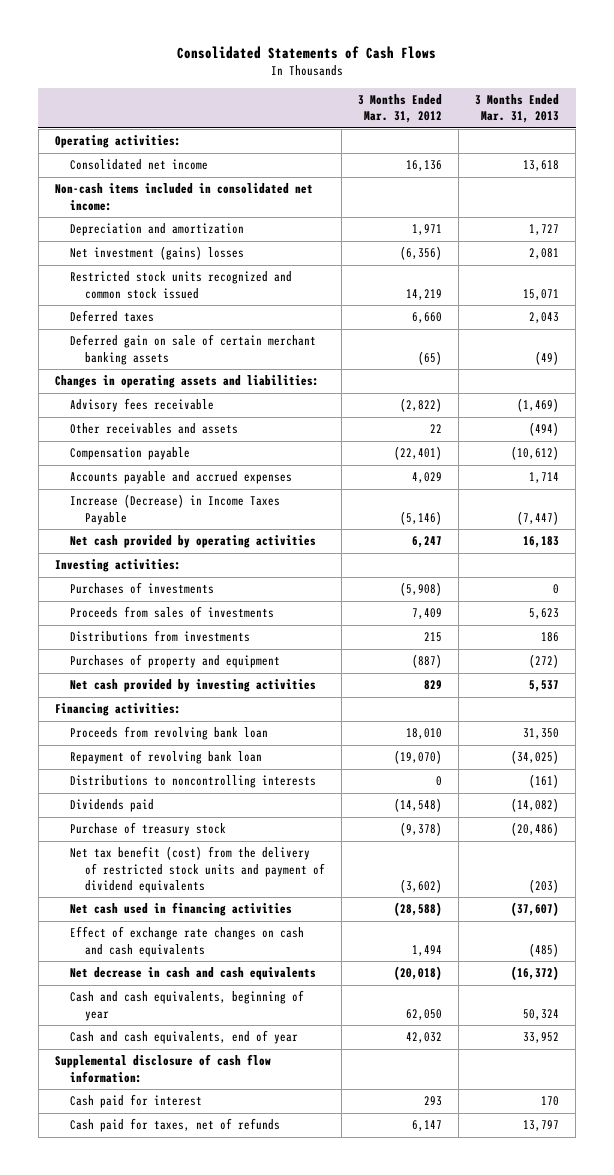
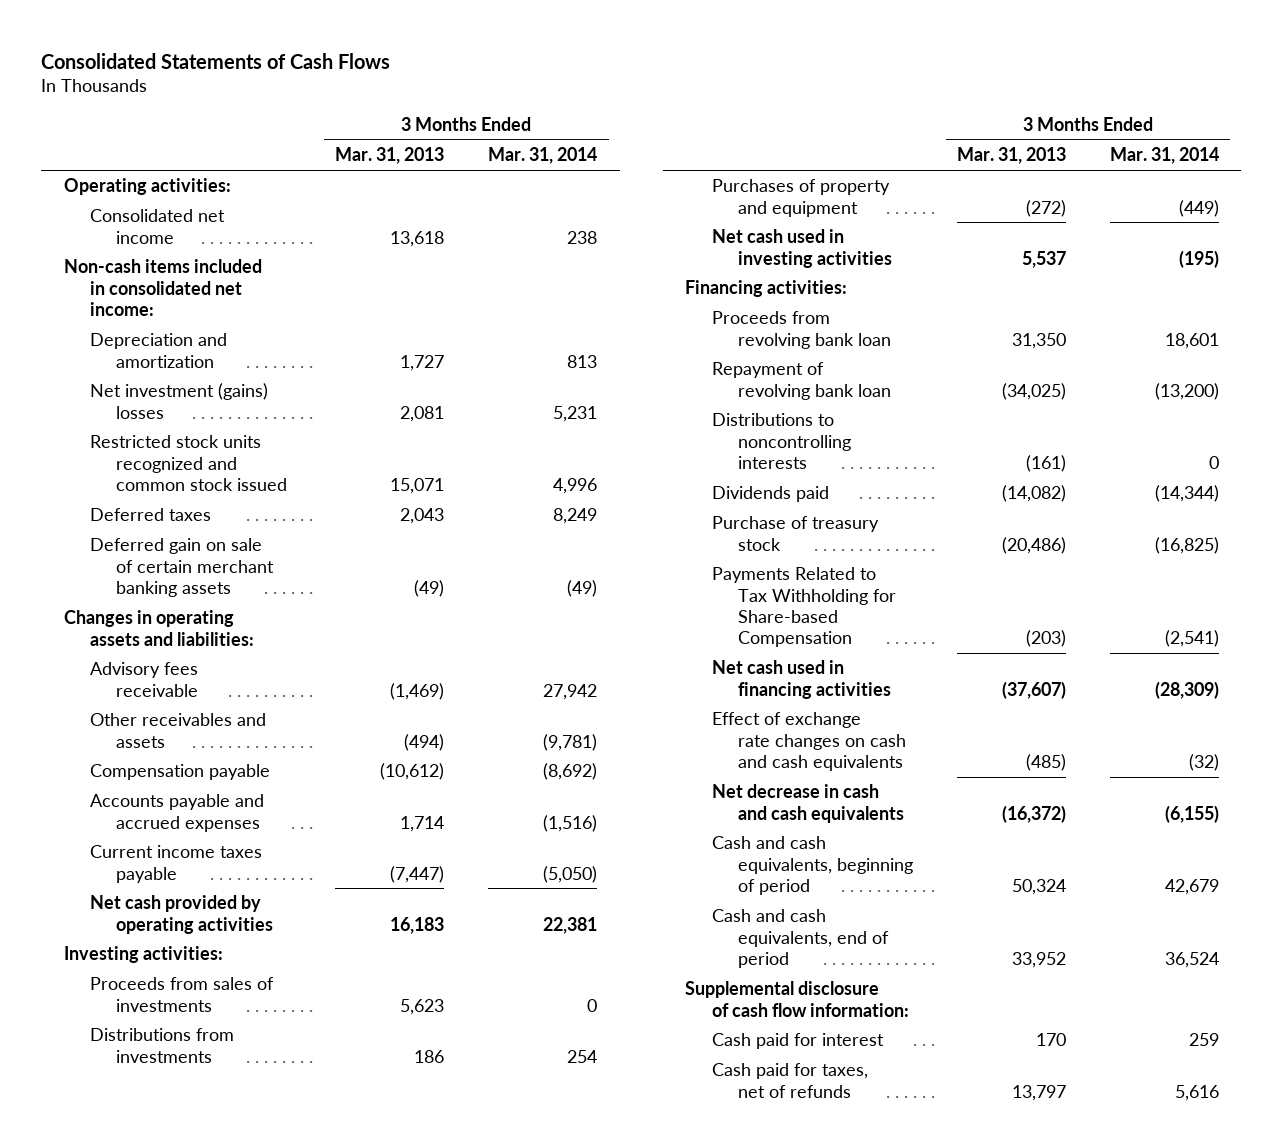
- | 3 Months Ended Mar. 31, 2012 | 3 Months Ended Mar. 31, 2013
+ | 3 Months Ended Mar. 31, 2013 | 3 Months Ended Mar. 31, 2014
- Increase (Decrease) in Income Taxes Payable | (5,146) | (7,447)
+ Current income taxes payable | (7,447) | (5,050)
- Purchases of investments | (5,908) | 0
- Net cash provided by investing activities | 829 | 5,537
+ Net cash used in investing activities | 5,537 | (195)
- Net tax benefit (cost) from the delivery of restricted stock units and payment of dividend equivalents | (3,602) | (203)
+ Payments Related to Tax Withholding for Share-based Compensation | (203) | (2,541)
- Cash and cash equivalents, beginning of year | 62,050 | 50,324
- Cash and cash equivalents, end of year | 42,032 | 33,952
+ Cash and cash equivalents, beginning of period | 50,324 | 42,679
+ Cash and cash equivalents, end of period | 33,952 | 36,524

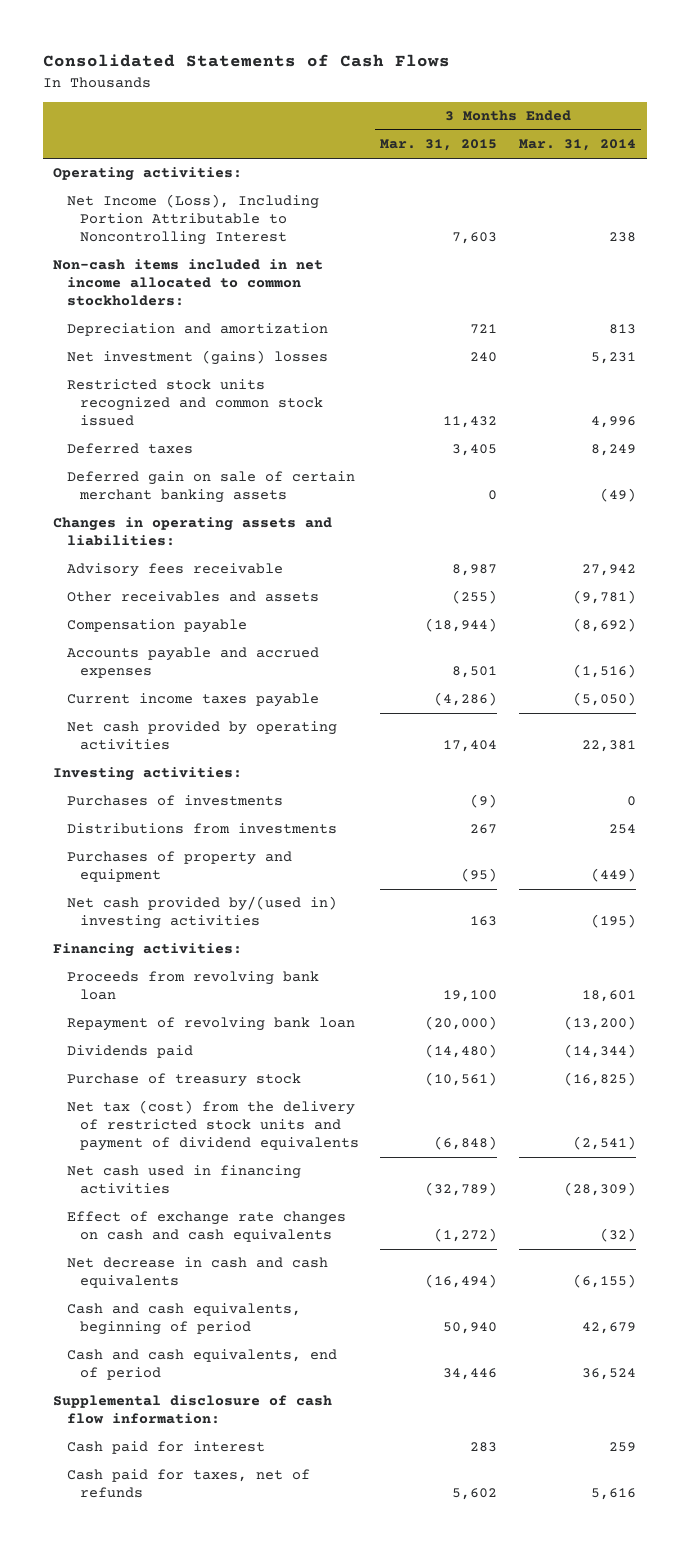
- | 3 Months Ended Mar. 31, 2013 | 3 Months Ended Mar. 31, 2014
+ | 3 Months Ended Mar. 31, 2015 | 3 Months Ended Mar. 31, 2014
- Consolidated net income | 13,618 | 238
- Non-cash items included in consolidated net income:
+ Net Income (Loss), Including Portion Attributable to Noncontrolling Interest | 7,603 | 238
+ Non-cash items included in net income allocated to common stockholders:
- Proceeds from sales of investments | 5,623 | 0
+ Purchases of investments | (9) | 0
- Net cash used in investing activities | 5,537 | (195)
+ Net cash provided by/(used in) investing activities | 163 | (195)
- Distributions to noncontrolling interests | (161) | 0
- Payments Related to Tax Withholding for Share-based Compensation | (203) | (2,541)
+ Net tax (cost) from the delivery of restricted stock units and payment of dividend equivalents | (6,848) | (2,541)

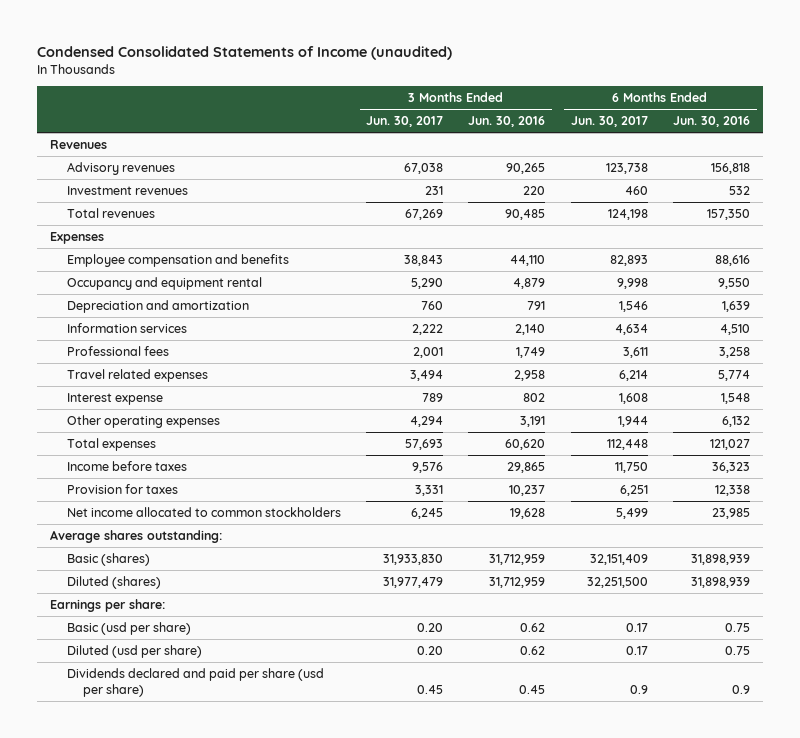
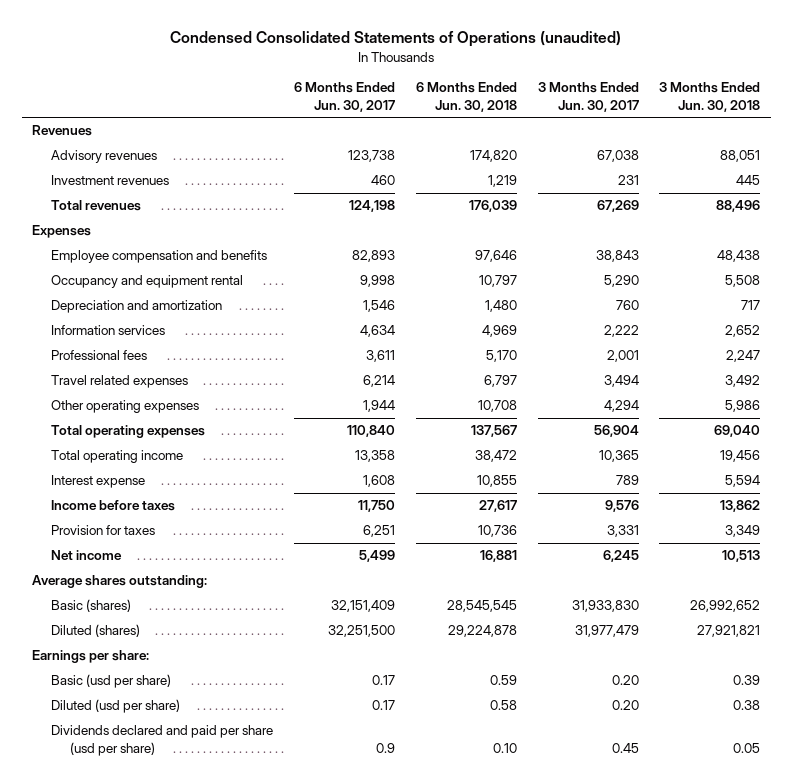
- Condensed Consolidated Statements of Income (unaudited)
+ Condensed Consolidated Statements of Operations (unaudited)
- | 3 Months Ended Jun. 30, 2017 | 3 Months Ended Jun. 30, 2016 | 6 Months Ended Jun. 30, 2017 | 6 Months Ended Jun. 30, 2016
+ | 6 Months Ended Jun. 30, 2017 | 6 Months Ended Jun. 30, 2018 | 3 Months Ended Jun. 30, 2017 | 3 Months Ended Jun. 30, 2018
- Total expenses | 57,693 | 60,620 | 112,448 | 121,027
+ Total operating expenses | 110,840 | 137,567 | 56,904 | 69,040
+ Total operating income | 13,358 | 38,472 | 10,365 | 19,456
moved down: Interest expense | 1,608 | 10,855 | 789 | 5,594
- Net income allocated to common stockholders | 6,245 | 19,628 | 5,499 | 23,985
+ Net income | 5,499 | 16,881 | 6,245 | 10,513

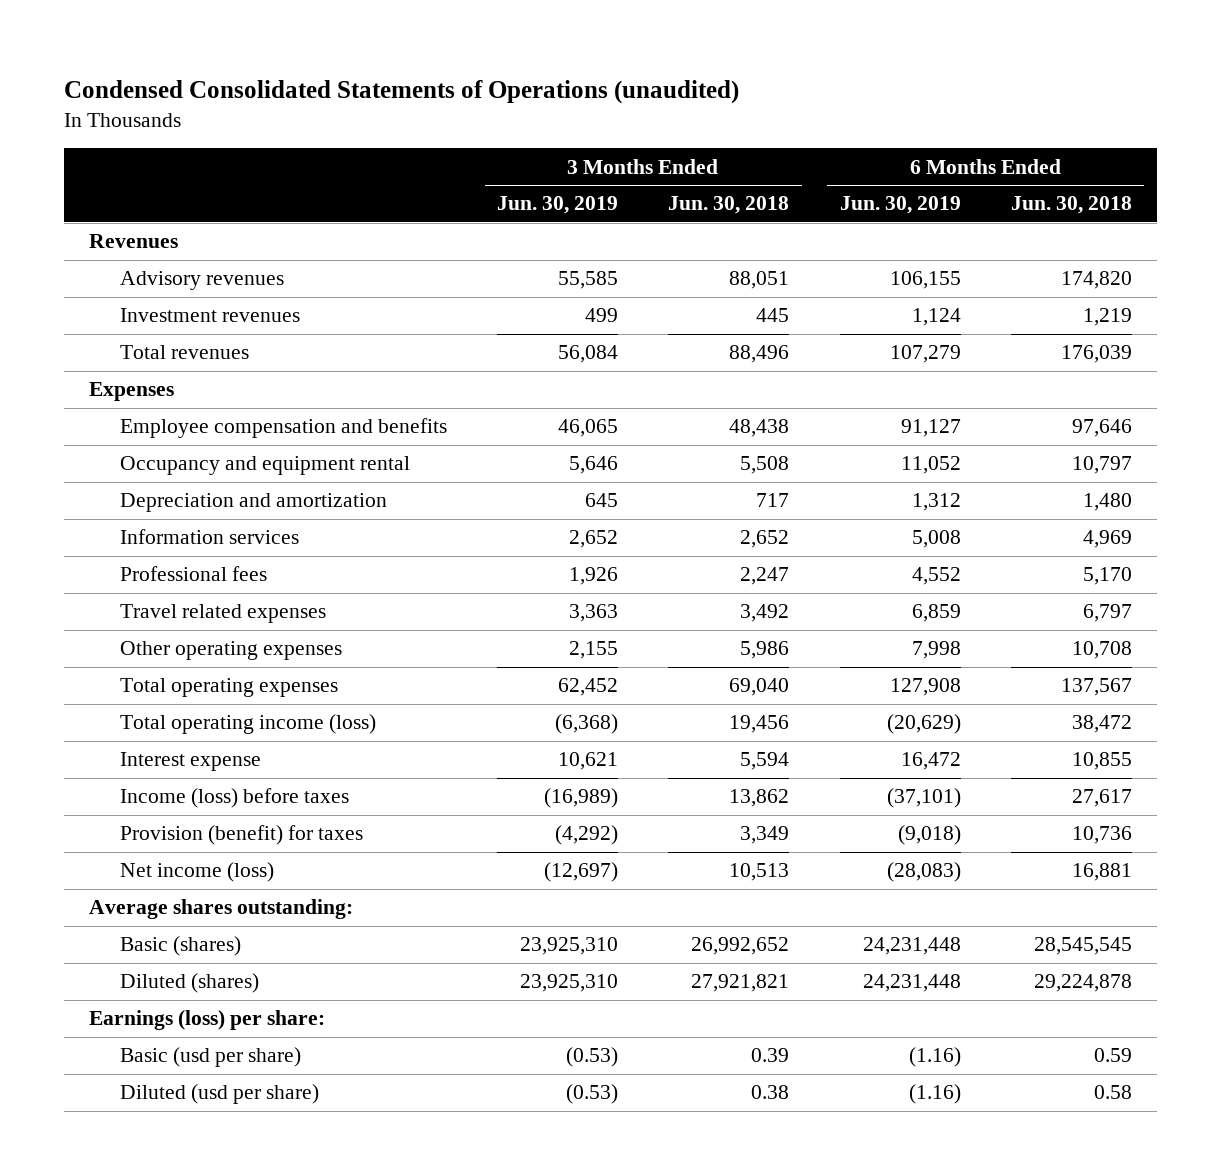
- | 6 Months Ended Jun. 30, 2017 | 6 Months Ended Jun. 30, 2018 | 3 Months Ended Jun. 30, 2017 | 3 Months Ended Jun. 30, 2018
+ | 3 Months Ended Jun. 30, 2019 | 3 Months Ended Jun. 30, 2018 | 6 Months Ended Jun. 30, 2019 | 6 Months Ended Jun. 30, 2018
- Total operating income | 13,358 | 38,472 | 10,365 | 19,456
+ Total operating income (loss) | (6,368) | 19,456 | (20,629) | 38,472
- Income before taxes | 11,750 | 27,617 | 9,576 | 13,862
- Provision for taxes | 6,251 | 10,736 | 3,331 | 3,349
- Net income | 5,499 | 16,881 | 6,245 | 10,513
+ Income (loss) before taxes | (16,989) | 13,862 | (37,101) | 27,617
+ Provision (benefit) for taxes | (4,292) | 3,349 | (9,018) | 10,736
+ Net income (loss) | (12,697) | 10,513 | (28,083) | 16,881
- Earnings per share:
+ Earnings (loss) per share:
- Dividends declared and paid per share (usd per share) | 0.9 | 0.10 | 0.45 | 0.05

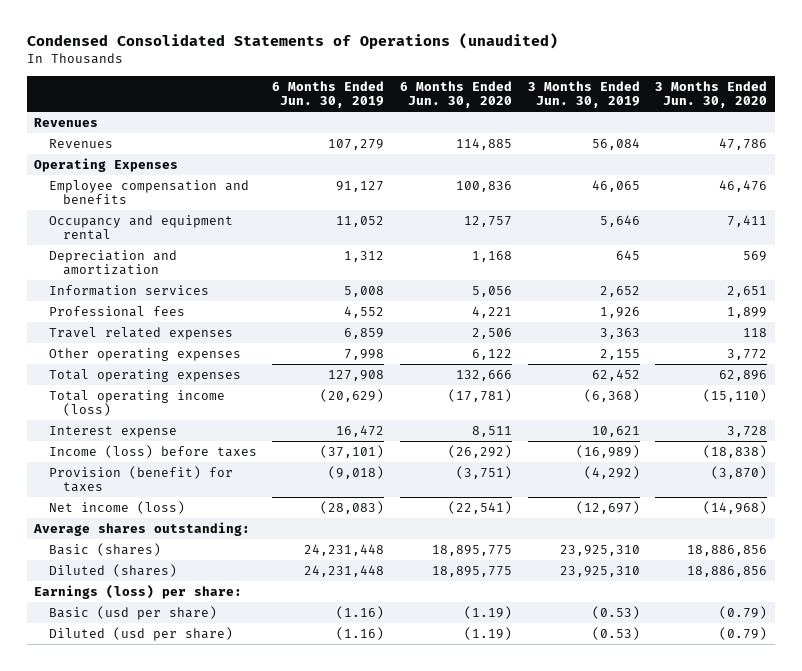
- | 3 Months Ended Jun. 30, 2019 | 3 Months Ended Jun. 30, 2018 | 6 Months Ended Jun. 30, 2019 | 6 Months Ended Jun. 30, 2018
+ | 6 Months Ended Jun. 30, 2019 | 6 Months Ended Jun. 30, 2020 | 3 Months Ended Jun. 30, 2019 | 3 Months Ended Jun. 30, 2020
- Advisory revenues | 55,585 | 88,051 | 106,155 | 174,820
- Investment revenues | 499 | 445 | 1,124 | 1,219
- Total revenues | 56,084 | 88,496 | 107,279 | 176,039
- Expenses
+ Revenues | 107,279 | 114,885 | 56,084 | 47,786
+ Operating Expenses

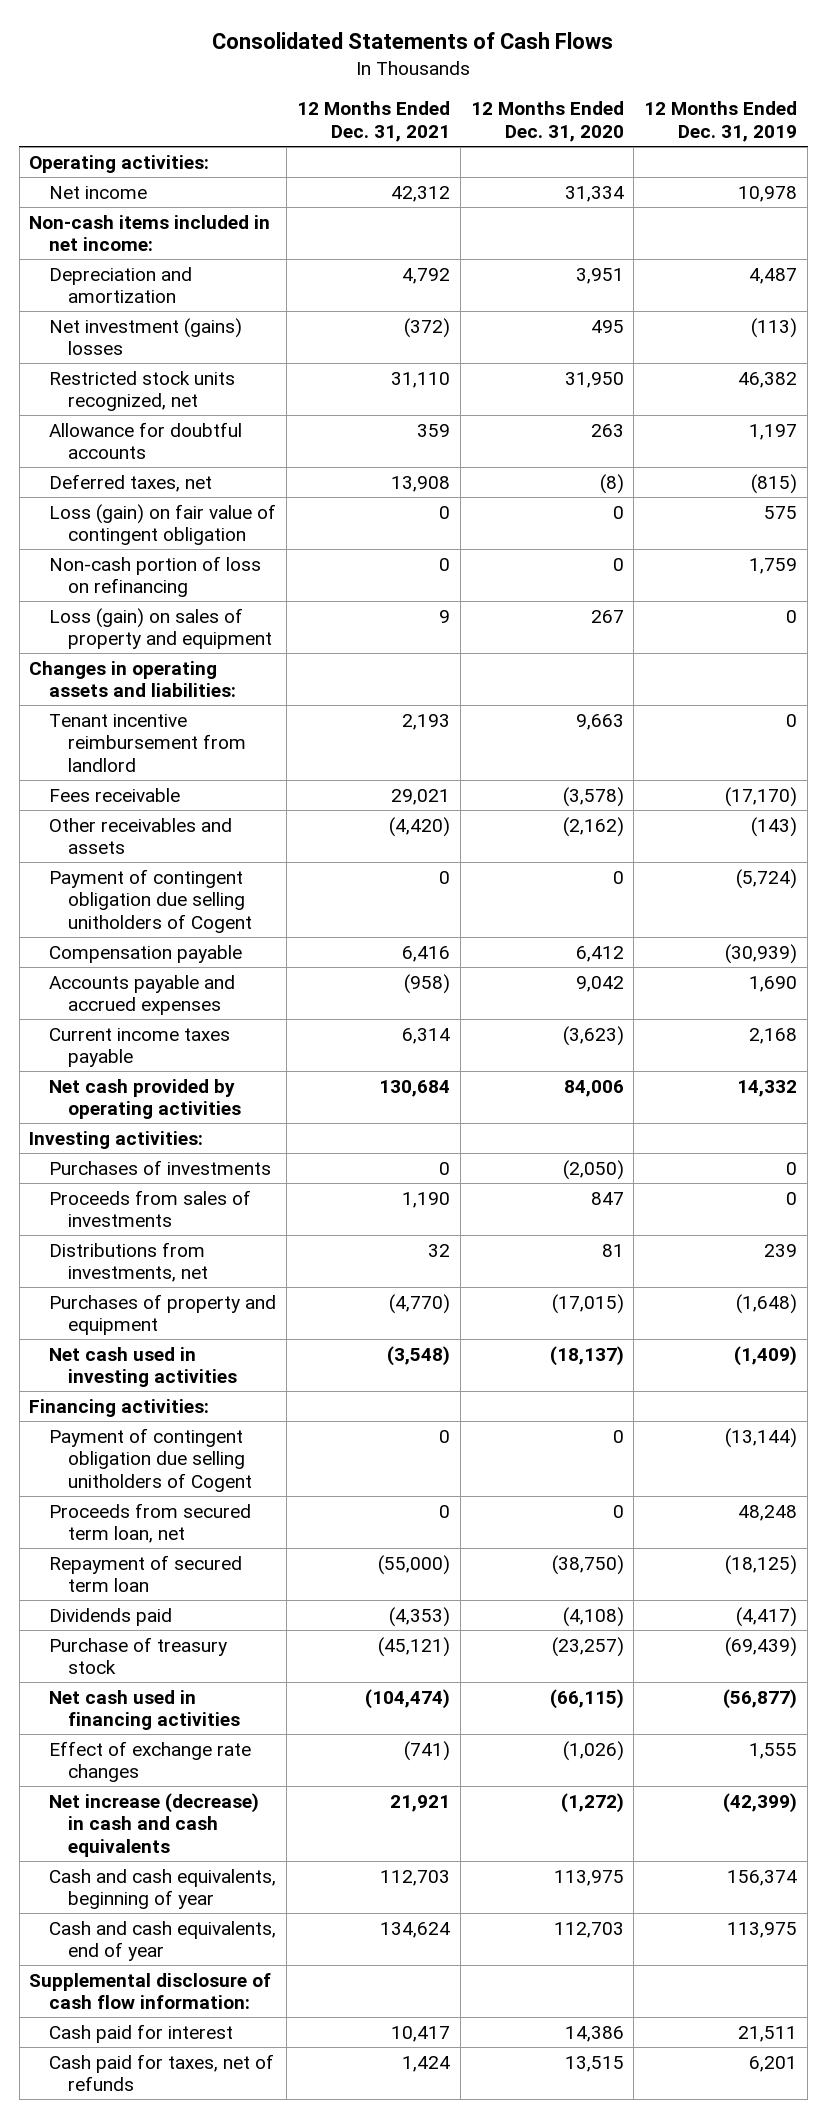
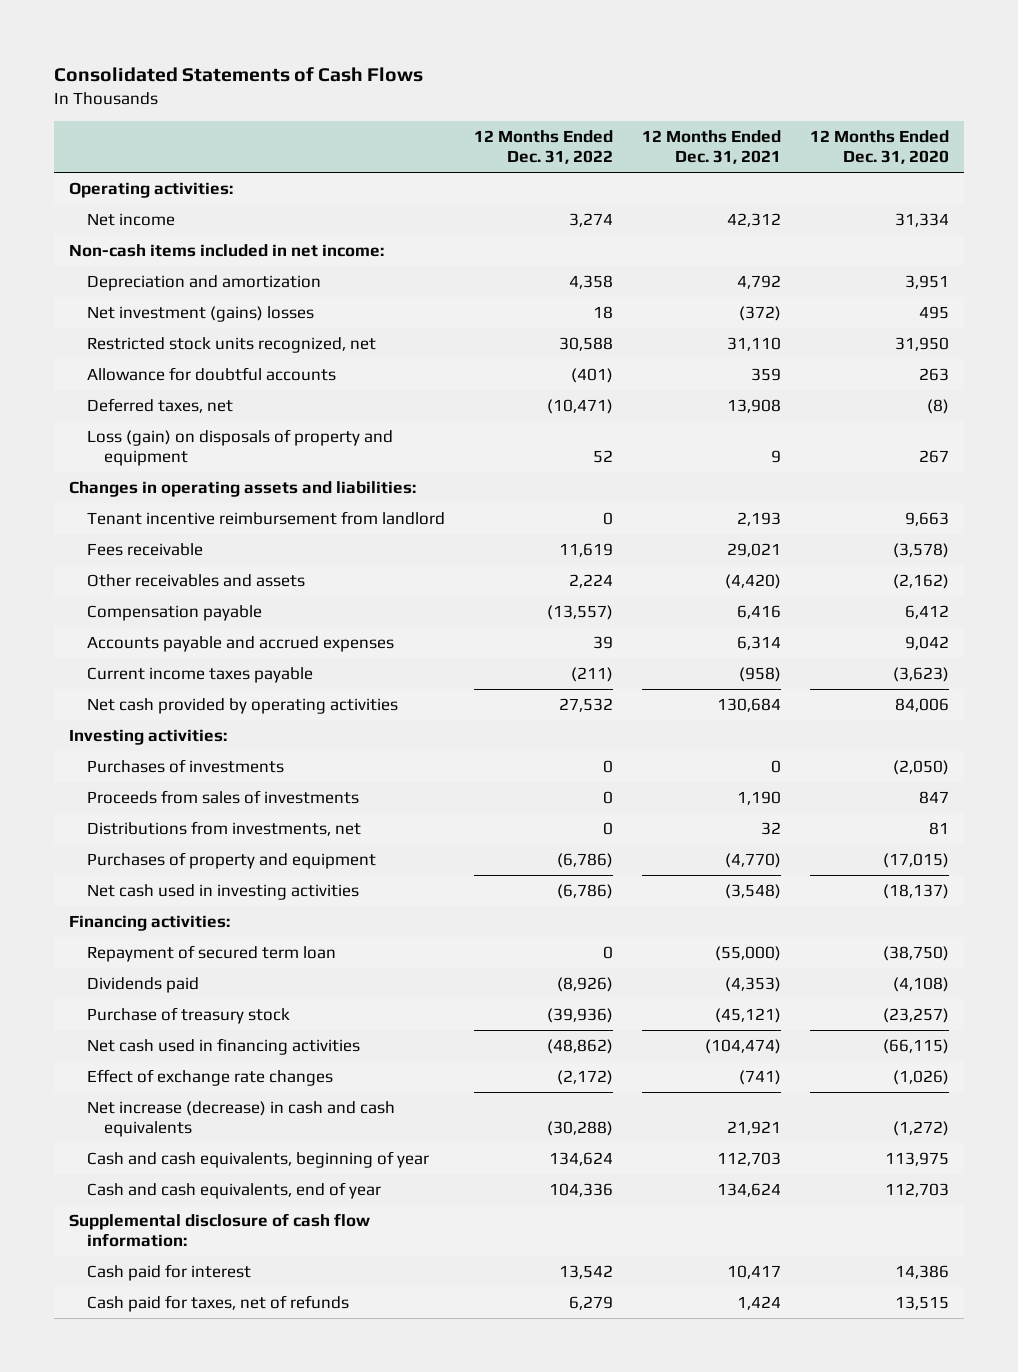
- | 12 Months Ended Dec. 31, 2021 | 12 Months Ended Dec. 31, 2020 | 12 Months Ended Dec. 31, 2019
+ | 12 Months Ended Dec. 31, 2022 | 12 Months Ended Dec. 31, 2021 | 12 Months Ended Dec. 31, 2020
- Loss (gain) on fair value of contingent obligation | 0 | 0 | 575
- Non-cash portion of loss on refinancing | 0 | 0 | 1,759
- Loss (gain) on sales of property and equipment | 9 | 267 | 0
+ Loss (gain) on disposals of property and equipment | 52 | 9 | 267
- Payment of contingent obligation due selling unitholders of Cogent | 0 | 0 | (5,724)
- Accounts payable and accrued expenses | (958) | 9,042 | 1,690
- Current income taxes payable | 6,314 | (3,623) | 2,168
+ Accounts payable and accrued expenses | 39 | 6,314 | 9,042
+ Current income taxes payable | (211) | (958) | (3,623)
- Payment of contingent obligation due selling unitholders of Cogent | 0 | 0 | (13,144)
- Proceeds from secured term loan, net | 0 | 0 | 48,248

